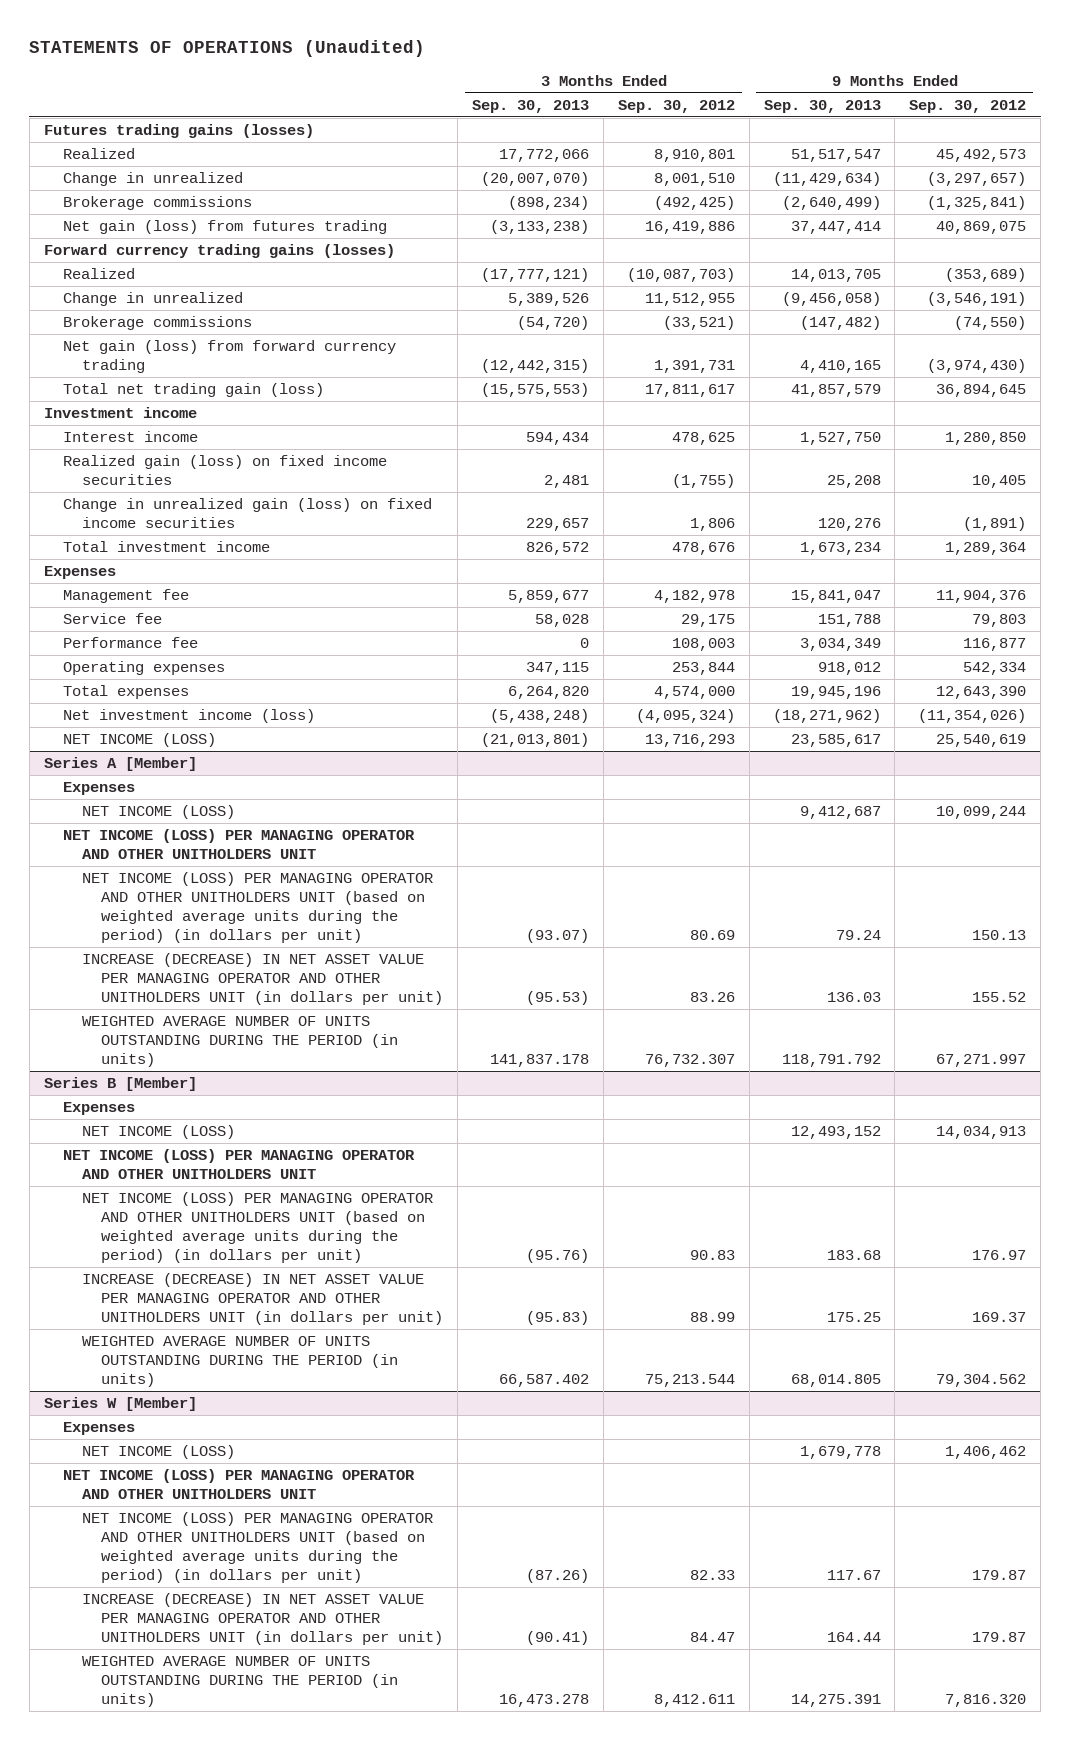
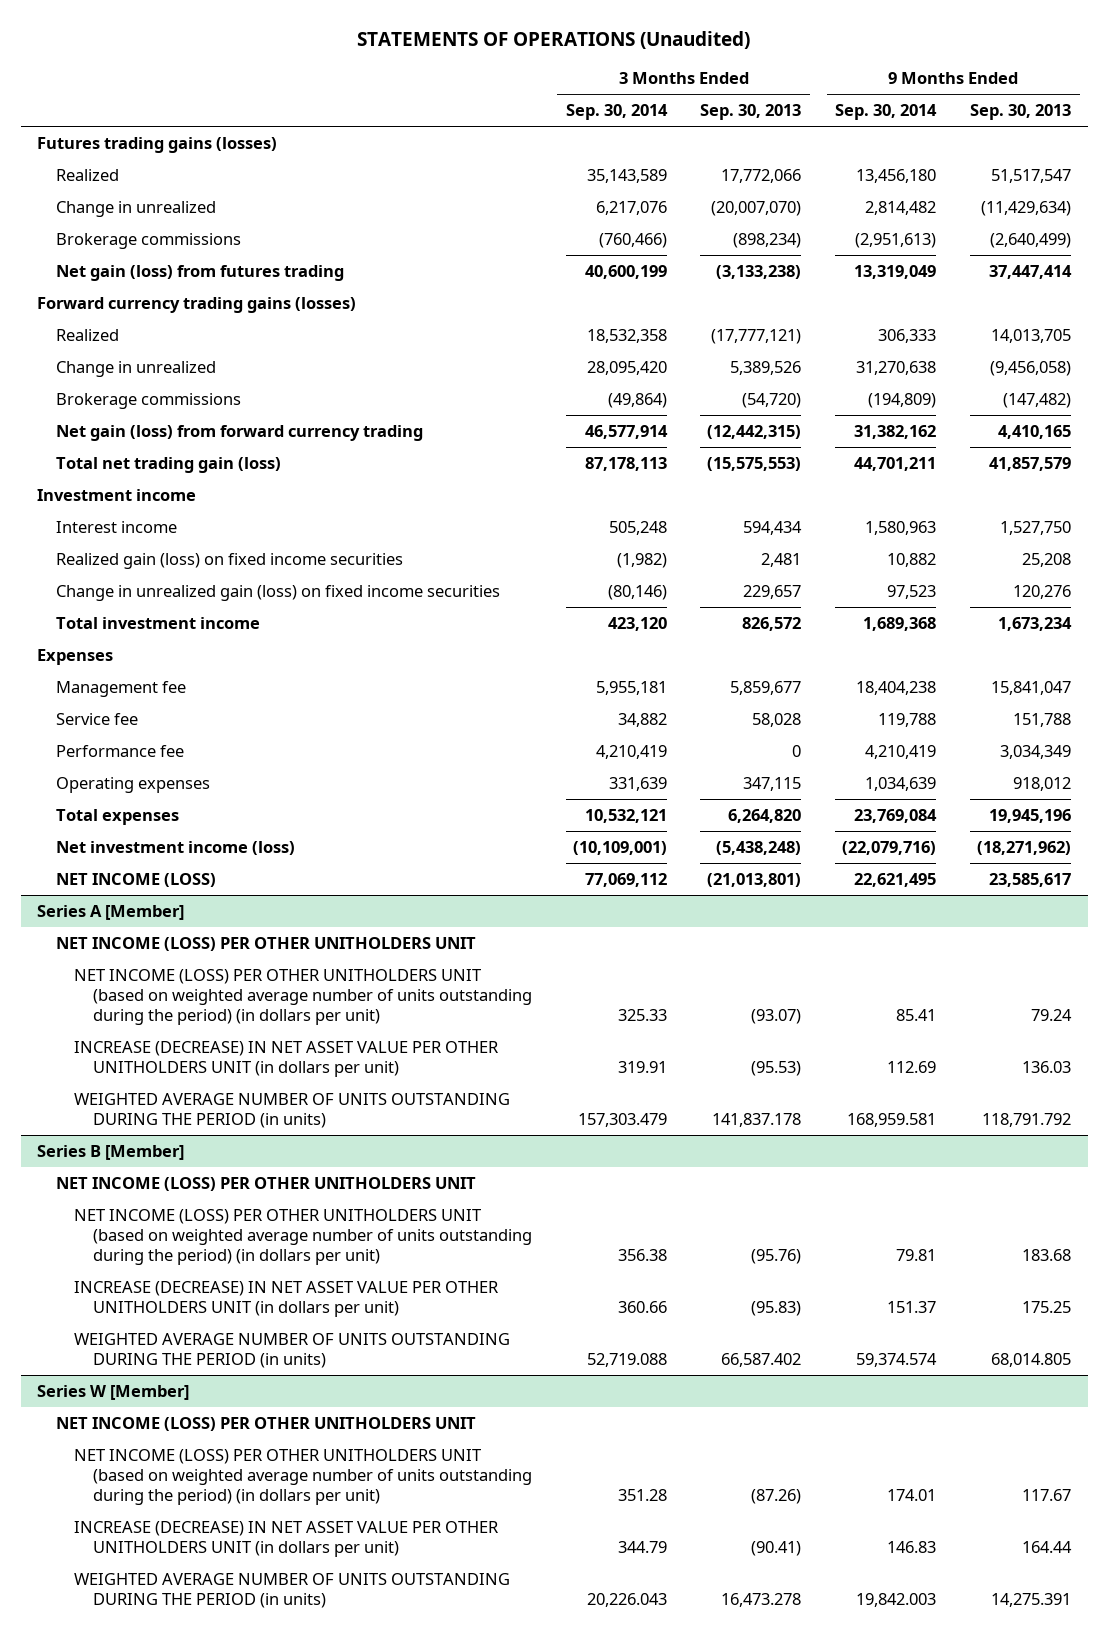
- | 3 Months Ended Sep. 30, 2013 | 3 Months Ended Sep. 30, 2012 | 9 Months Ended Sep. 30, 2013 | 9 Months Ended Sep. 30, 2012
+ | 3 Months Ended Sep. 30, 2014 | 3 Months Ended Sep. 30, 2013 | 9 Months Ended Sep. 30, 2014 | 9 Months Ended Sep. 30, 2013
@ Series A [Member]
- Expenses
- NET INCOME (LOSS) | | | 9,412,687 | 10,099,244
- NET INCOME (LOSS) PER MANAGING OPERATOR AND OTHER UNITHOLDERS UNIT
- NET INCOME (LOSS) PER MANAGING OPERATOR AND OTHER UNITHOLDERS UNIT (based on weighted average units during the period) (in dollars per unit) | (93.07) | 80.69 | 79.24 | 150.13
- INCREASE (DECREASE) IN NET ASSET VALUE PER MANAGING OPERATOR AND OTHER UNITHOLDERS UNIT (in dollars per unit) | (95.53) | 83.26 | 136.03 | 155.52
+ NET INCOME (LOSS) PER OTHER UNITHOLDERS UNIT
+ NET INCOME (LOSS) PER OTHER UNITHOLDERS UNIT (based on weighted average number of units outstanding during the period) (in dollars per unit) | 325.33 | (93.07) | 85.41 | 79.24
+ INCREASE (DECREASE) IN NET ASSET VALUE PER OTHER UNITHOLDERS UNIT (in dollars per unit) | 319.91 | (95.53) | 112.69 | 136.03
@ Series B [Member]
- Expenses
- NET INCOME (LOSS) | | | 12,493,152 | 14,034,913
- NET INCOME (LOSS) PER MANAGING OPERATOR AND OTHER UNITHOLDERS UNIT
- NET INCOME (LOSS) PER MANAGING OPERATOR AND OTHER UNITHOLDERS UNIT (based on weighted average units during the period) (in dollars per unit) | (95.76) | 90.83 | 183.68 | 176.97
- INCREASE (DECREASE) IN NET ASSET VALUE PER MANAGING OPERATOR AND OTHER UNITHOLDERS UNIT (in dollars per unit) | (95.83) | 88.99 | 175.25 | 169.37
+ NET INCOME (LOSS) PER OTHER UNITHOLDERS UNIT
+ NET INCOME (LOSS) PER OTHER UNITHOLDERS UNIT (based on weighted average number of units outstanding during the period) (in dollars per unit) | 356.38 | (95.76) | 79.81 | 183.68
+ INCREASE (DECREASE) IN NET ASSET VALUE PER OTHER UNITHOLDERS UNIT (in dollars per unit) | 360.66 | (95.83) | 151.37 | 175.25
@ Series W [Member]
- Expenses
- NET INCOME (LOSS) | | | 1,679,778 | 1,406,462
- NET INCOME (LOSS) PER MANAGING OPERATOR AND OTHER UNITHOLDERS UNIT
- NET INCOME (LOSS) PER MANAGING OPERATOR AND OTHER UNITHOLDERS UNIT (based on weighted average units during the period) (in dollars per unit) | (87.26) | 82.33 | 117.67 | 179.87
- INCREASE (DECREASE) IN NET ASSET VALUE PER MANAGING OPERATOR AND OTHER UNITHOLDERS UNIT (in dollars per unit) | (90.41) | 84.47 | 164.44 | 179.87
+ NET INCOME (LOSS) PER OTHER UNITHOLDERS UNIT
+ NET INCOME (LOSS) PER OTHER UNITHOLDERS UNIT (based on weighted average number of units outstanding during the period) (in dollars per unit) | 351.28 | (87.26) | 174.01 | 117.67
+ INCREASE (DECREASE) IN NET ASSET VALUE PER OTHER UNITHOLDERS UNIT (in dollars per unit) | 344.79 | (90.41) | 146.83 | 164.44

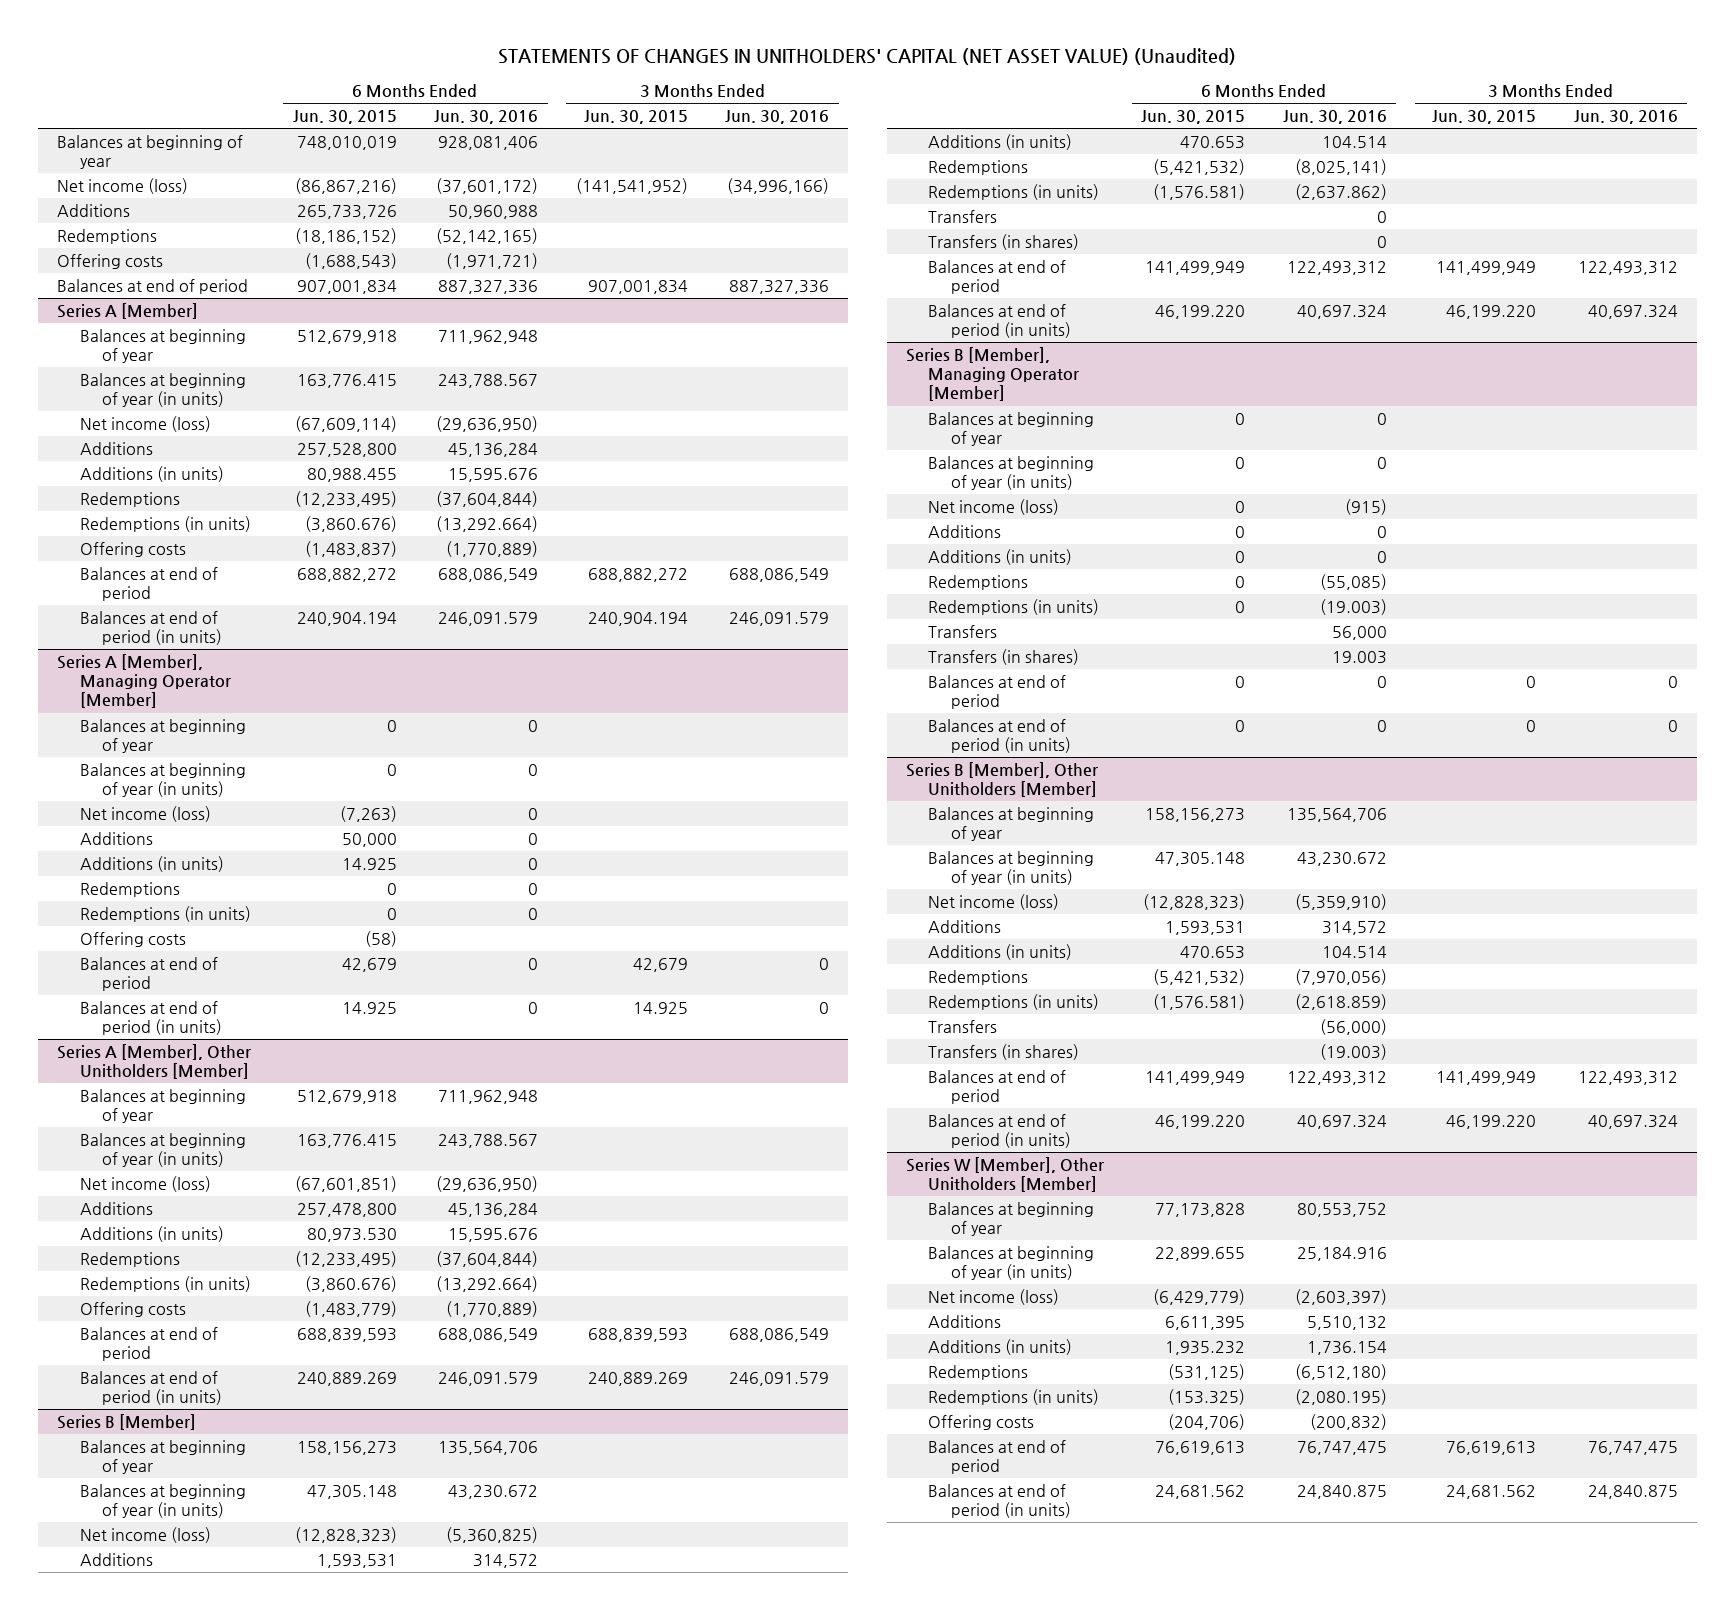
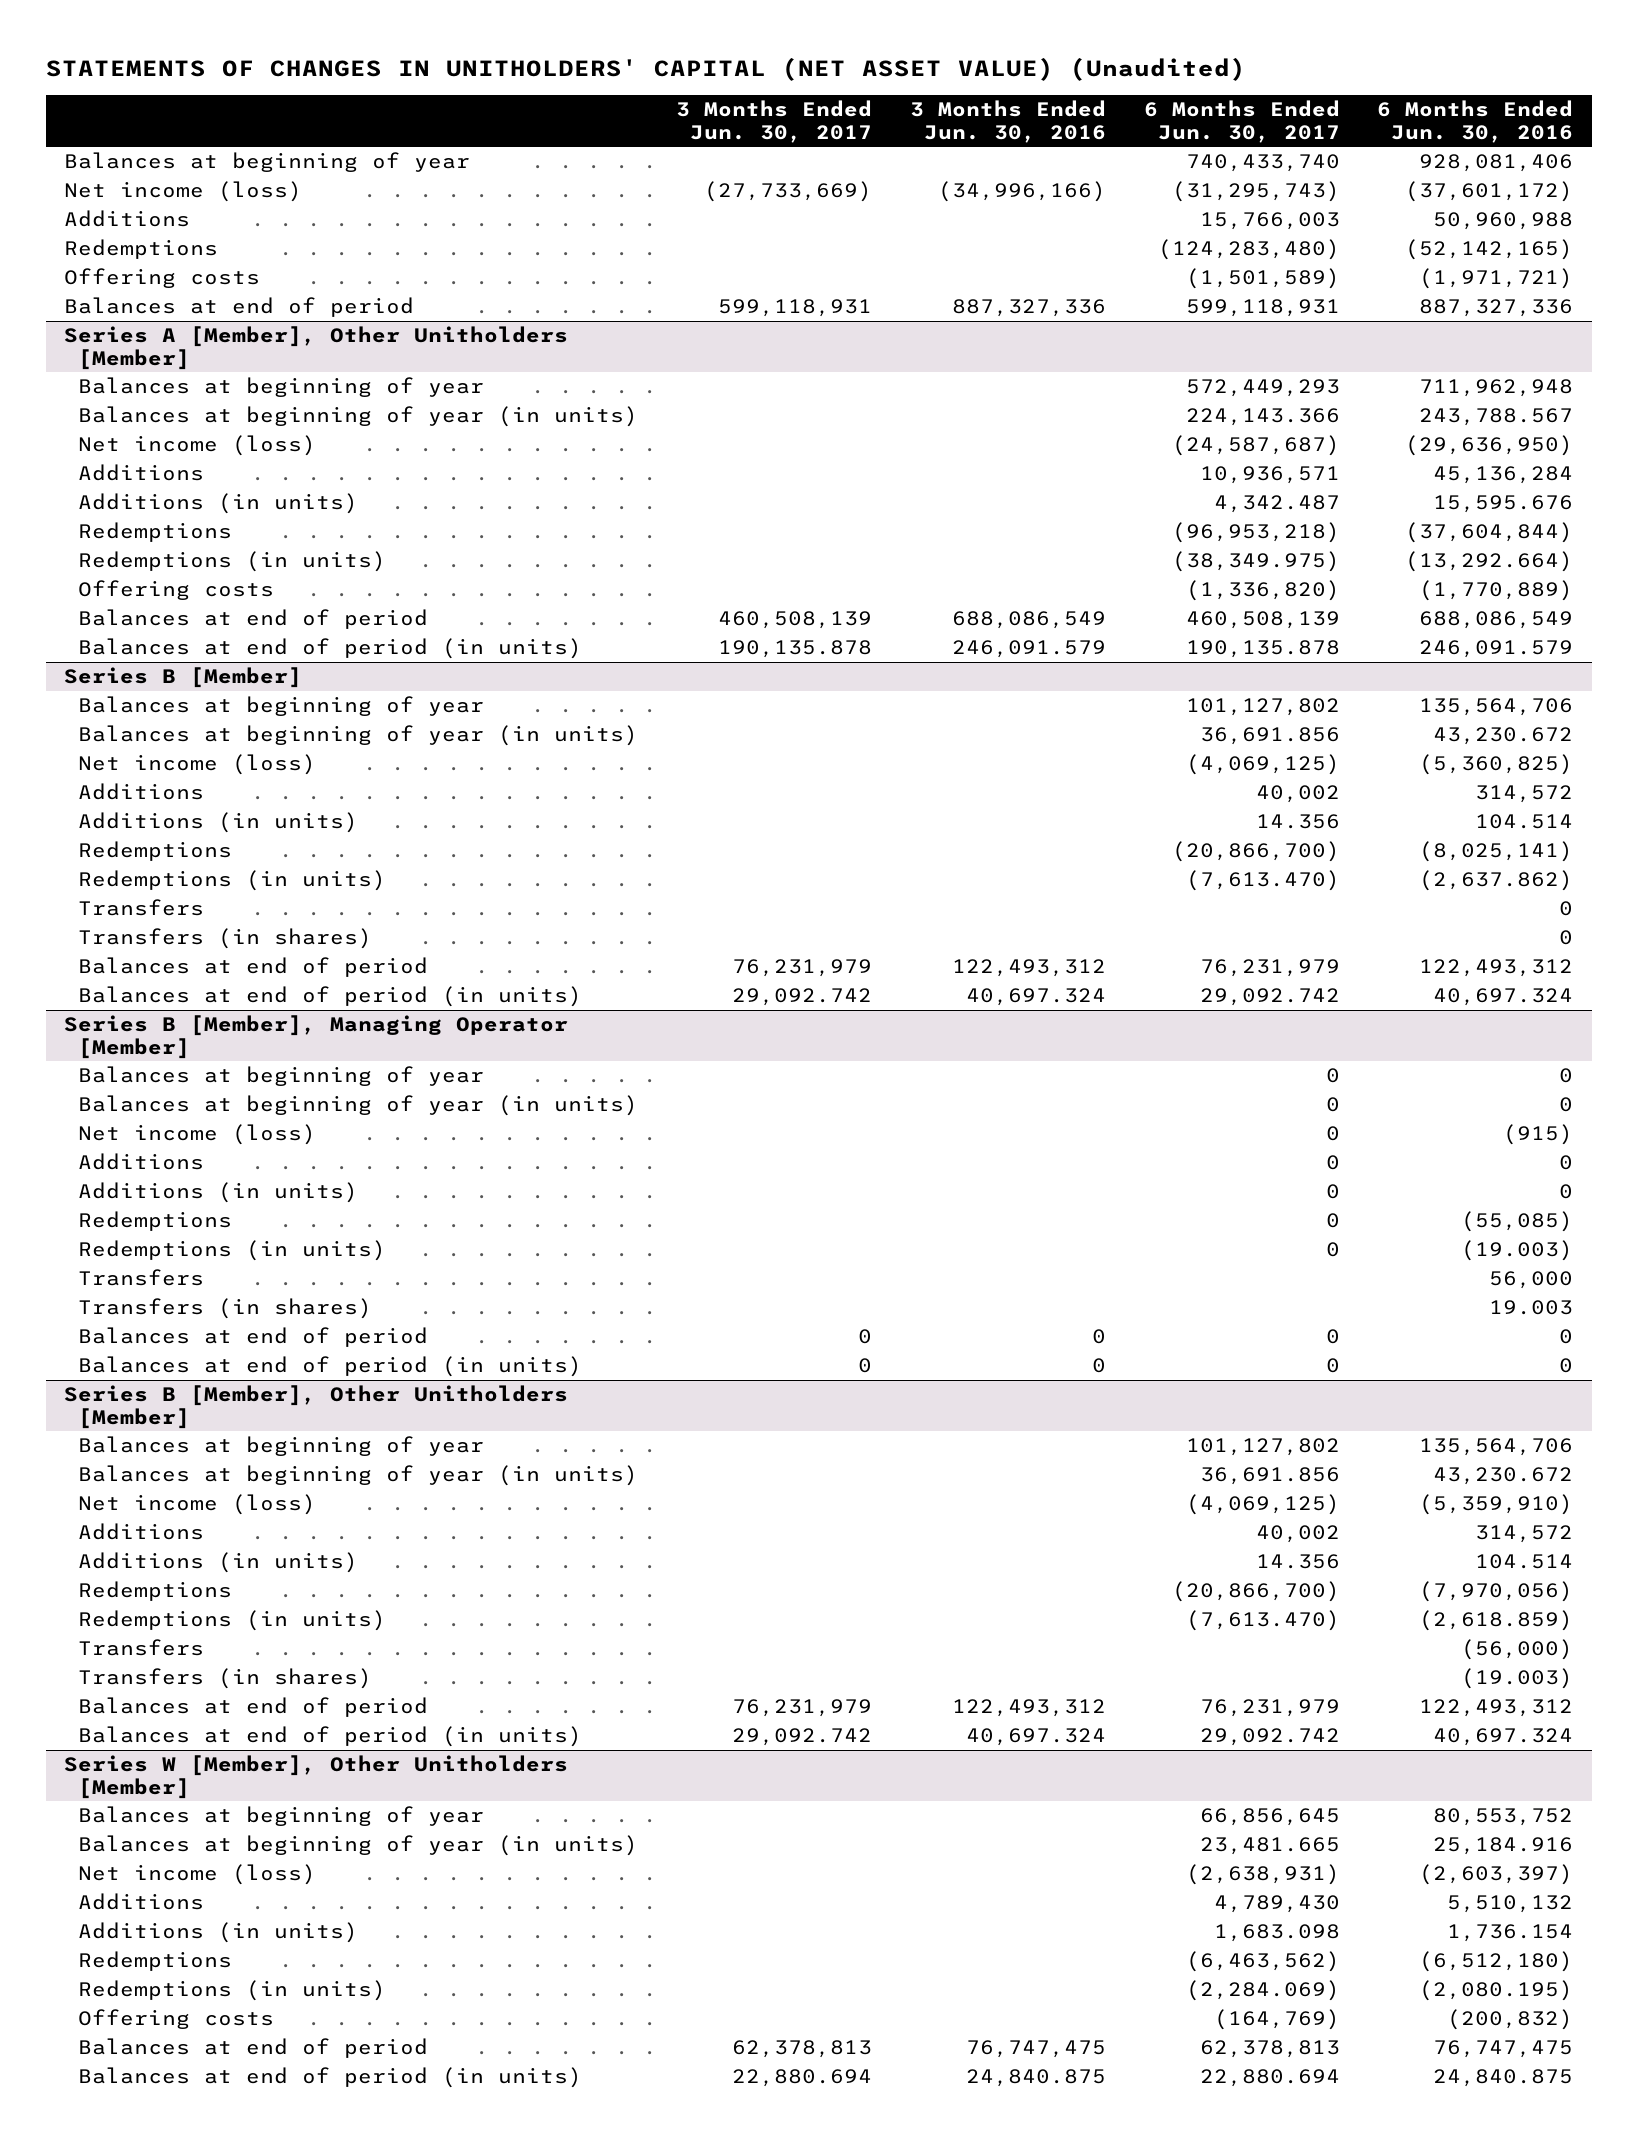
- | 6 Months Ended Jun. 30, 2015 | 6 Months Ended Jun. 30, 2016 | 3 Months Ended Jun. 30, 2015 | 3 Months Ended Jun. 30, 2016
+ | 3 Months Ended Jun. 30, 2017 | 3 Months Ended Jun. 30, 2016 | 6 Months Ended Jun. 30, 2017 | 6 Months Ended Jun. 30, 2016
- Series A [Member]
- Balances at beginning of year | 512,679,918 | 711,962,948 | |
- Balances at beginning of year (in units) | 163,776.415 | 243,788.567 | |
- Net income (loss) | (67,609,114) | (29,636,950) | |
- Additions | 257,528,800 | 45,136,284 | |
- Additions (in units) | 80,988.455 | 15,595.676 | |
- Redemptions | (12,233,495) | (37,604,844) | |
- Redemptions (in units) | (3,860.676) | (13,292.664) | |
- Offering costs | (1,483,837) | (1,770,889) | |
- Balances at end of period | 688,882,272 | 688,086,549 | 688,882,272 | 688,086,549
- Balances at end of period (in units) | 240,904.194 | 246,091.579 | 240,904.194 | 246,091.579
- Series A [Member], Managing Operator [Member]
- Balances at beginning of year | 0 | 0 | |
- Balances at beginning of year (in units) | 0 | 0 | |
- Net income (loss) | (7,263) | 0 | |
- Additions | 50,000 | 0 | |
- Additions (in units) | 14.925 | 0 | |
- Redemptions | 0 | 0 | |
- Redemptions (in units) | 0 | 0 | |
- Offering costs | (58) | | |
- Balances at end of period | 42,679 | 0 | 42,679 | 0
- Balances at end of period (in units) | 14.925 | 0 | 14.925 | 0

